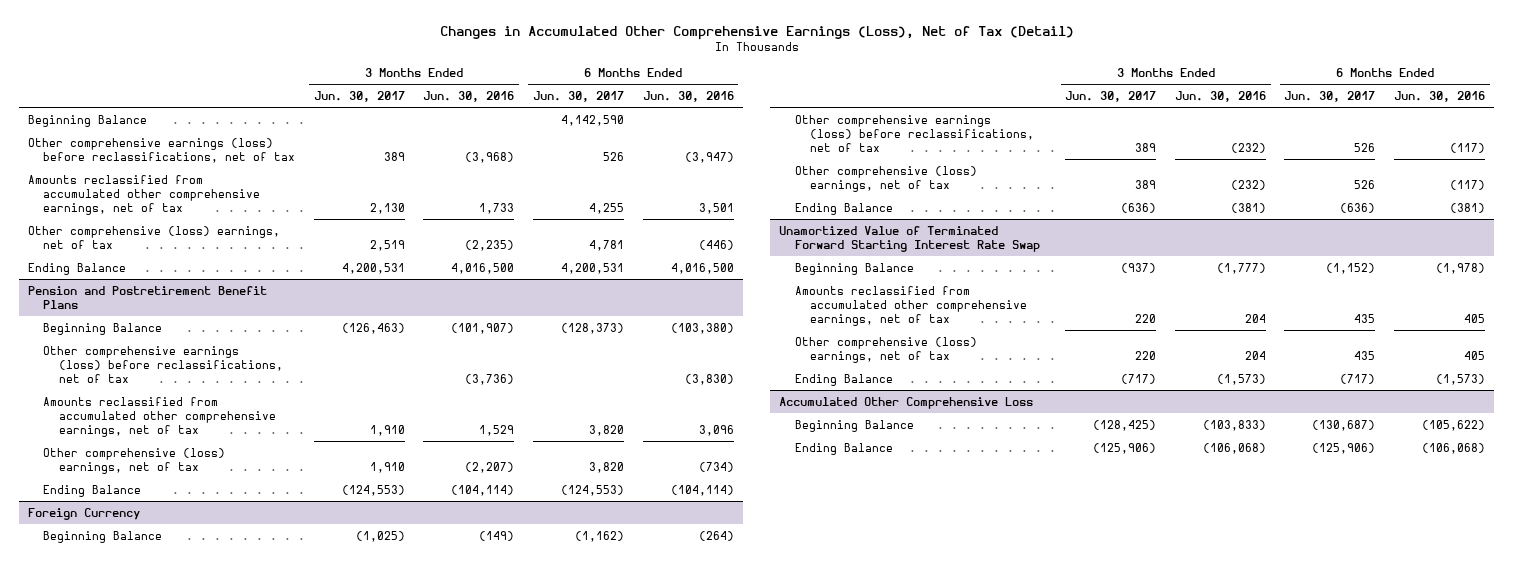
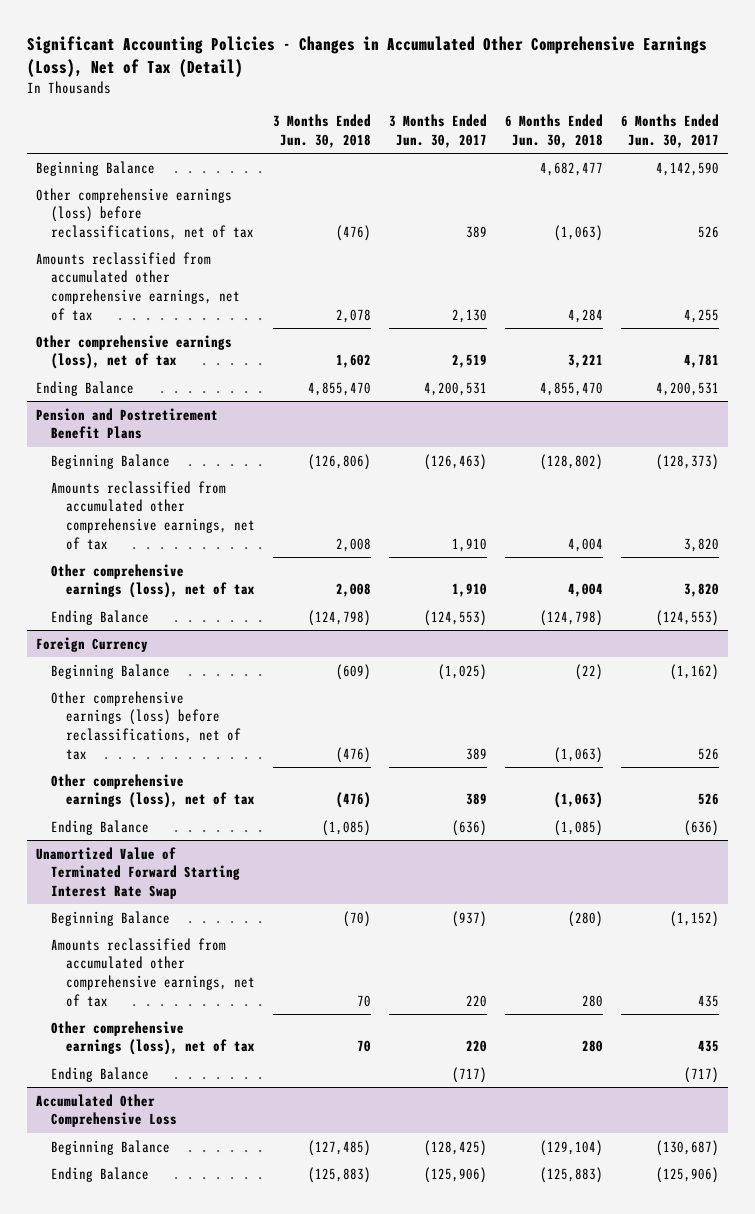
- Changes in Accumulated Other Comprehensive Earnings (Loss), Net of Tax (Detail)
+ Significant Accounting Policies - Changes in Accumulated Other Comprehensive Earnings (Loss), Net of Tax (Detail)
- | 3 Months Ended Jun. 30, 2017 | 3 Months Ended Jun. 30, 2016 | 6 Months Ended Jun. 30, 2017 | 6 Months Ended Jun. 30, 2016
+ | 3 Months Ended Jun. 30, 2018 | 3 Months Ended Jun. 30, 2017 | 6 Months Ended Jun. 30, 2018 | 6 Months Ended Jun. 30, 2017
- Other comprehensive (loss) earnings, net of tax | 2,519 | (2,235) | 4,781 | (446)
+ Other comprehensive earnings (loss), net of tax | 1,602 | 2,519 | 3,221 | 4,781
@ Pension and Postretirement Benefit Plans
- Other comprehensive earnings (loss) before reclassifications, net of tax | | (3,736) | | (3,830)
- Other comprehensive (loss) earnings, net of tax | 1,910 | (2,207) | 3,820 | (734)
+ Other comprehensive earnings (loss), net of tax | 2,008 | 1,910 | 4,004 | 3,820
@ Foreign Currency
- Other comprehensive (loss) earnings, net of tax | 389 | (232) | 526 | (117)
+ Other comprehensive earnings (loss), net of tax | (476) | 389 | (1,063) | 526
@ Unamortized Value of Terminated Forward Starting Interest Rate Swap
- Other comprehensive (loss) earnings, net of tax | 220 | 204 | 435 | 405
+ Other comprehensive earnings (loss), net of tax | 70 | 220 | 280 | 435

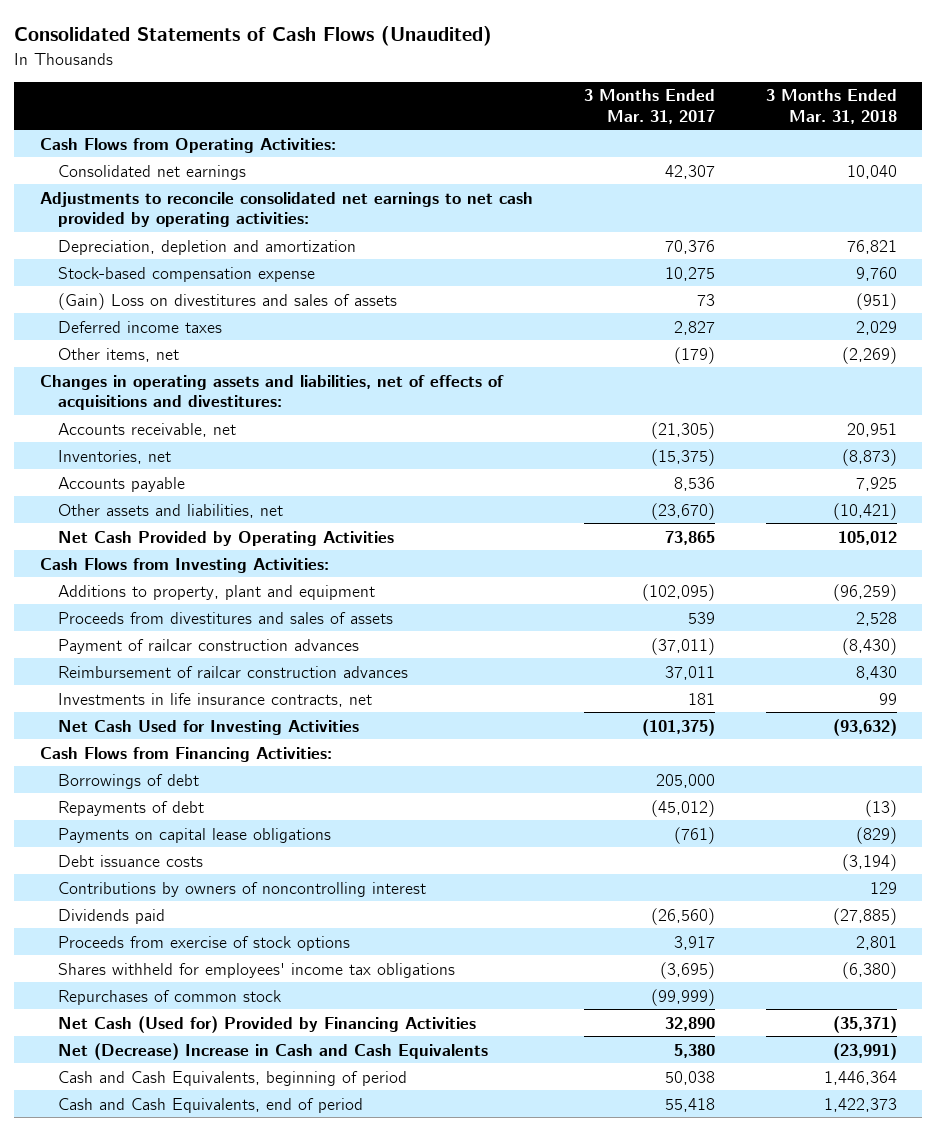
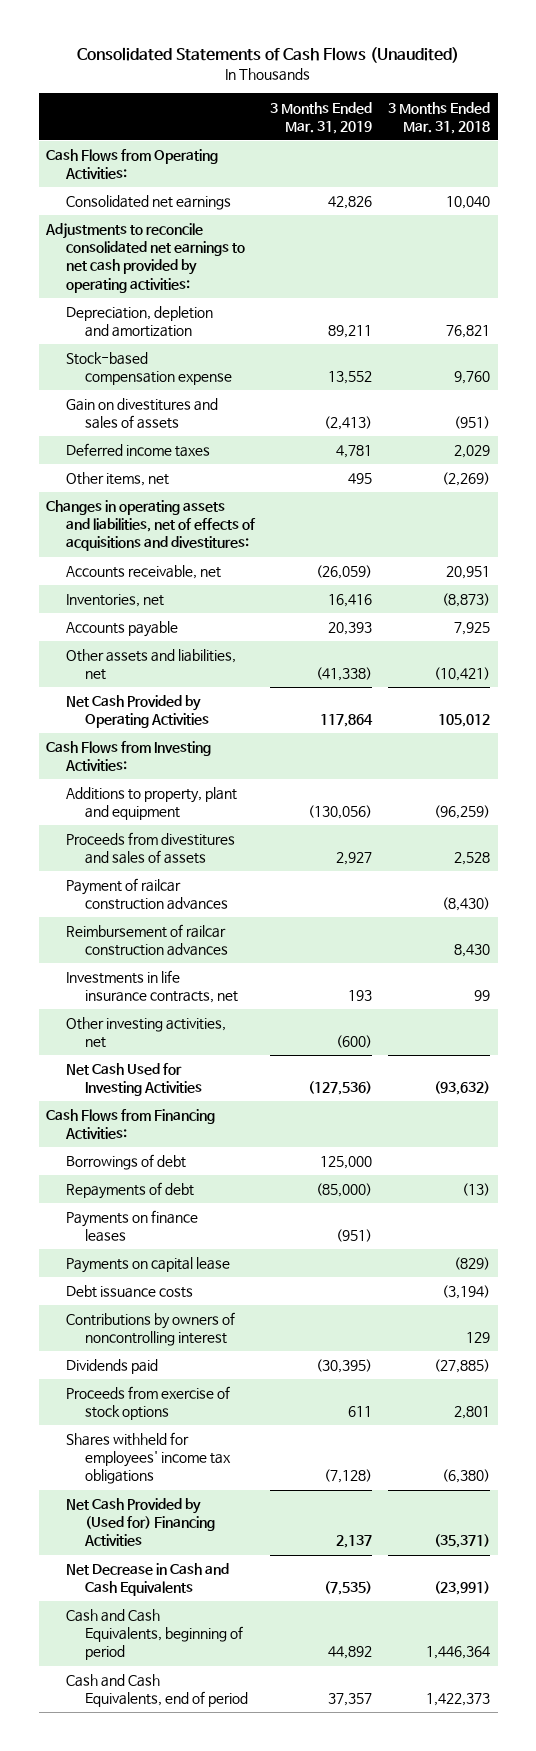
- | 3 Months Ended Mar. 31, 2017 | 3 Months Ended Mar. 31, 2018
+ | 3 Months Ended Mar. 31, 2019 | 3 Months Ended Mar. 31, 2018
- (Gain) Loss on divestitures and sales of assets | 73 | (951)
+ Gain on divestitures and sales of assets | (2,413) | (951)
+ Other investing activities, net | (600) |
- Payments on capital lease obligations | (761) | (829)
+ Payments on finance leases | (951) |
+ Payments on capital lease | | (829)
- Repurchases of common stock | (99,999) |
- Net Cash (Used for) Provided by Financing Activities | 32,890 | (35,371)
- Net (Decrease) Increase in Cash and Cash Equivalents | 5,380 | (23,991)
+ Net Cash Provided by (Used for) Financing Activities | 2,137 | (35,371)
+ Net Decrease in Cash and Cash Equivalents | (7,535) | (23,991)

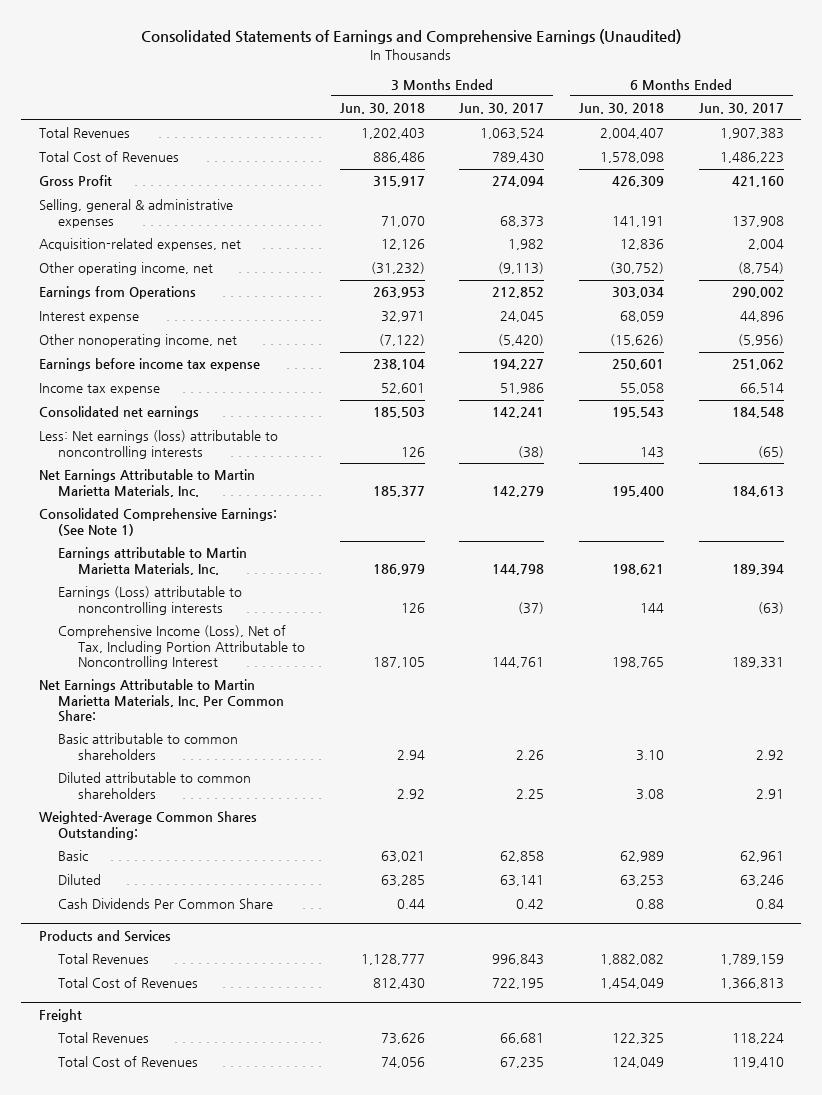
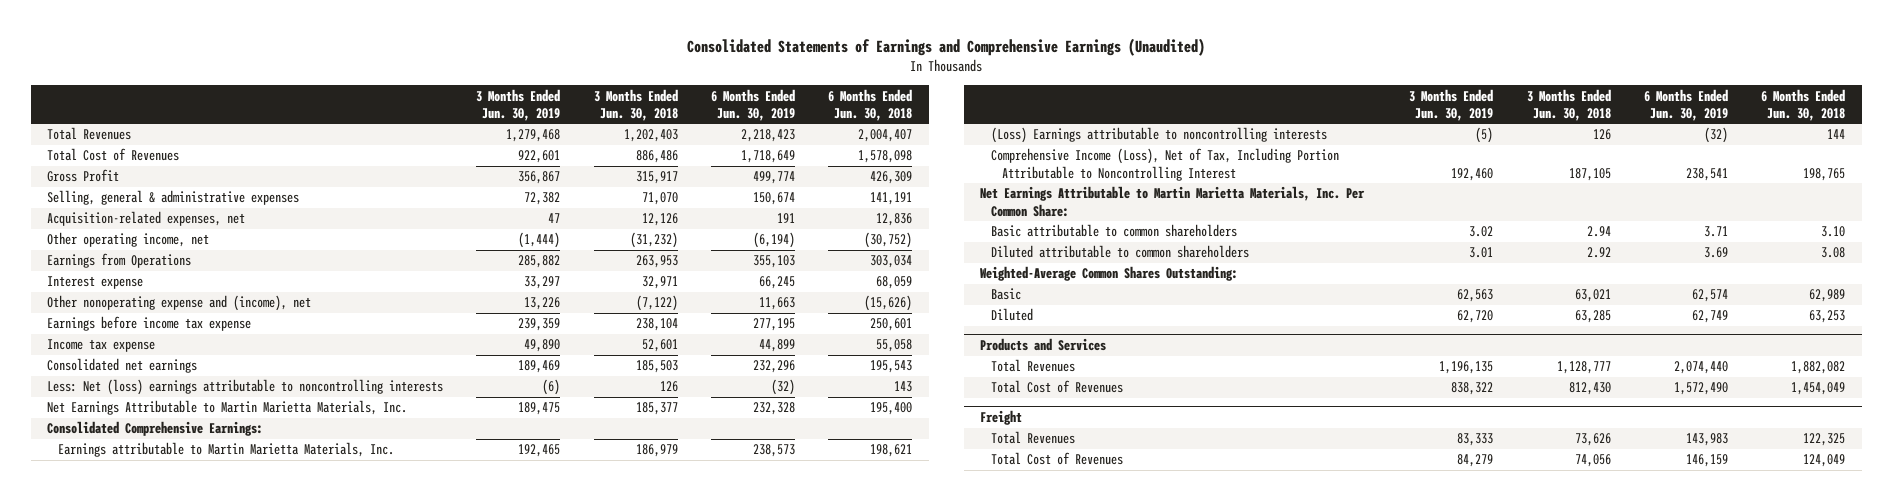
- | 3 Months Ended Jun. 30, 2018 | 3 Months Ended Jun. 30, 2017 | 6 Months Ended Jun. 30, 2018 | 6 Months Ended Jun. 30, 2017
+ | 3 Months Ended Jun. 30, 2019 | 3 Months Ended Jun. 30, 2018 | 6 Months Ended Jun. 30, 2019 | 6 Months Ended Jun. 30, 2018
- Other nonoperating income, net | (7,122) | (5,420) | (15,626) | (5,956)
+ Other nonoperating expense and (income), net | 13,226 | (7,122) | 11,663 | (15,626)
- Less: Net earnings (loss) attributable to noncontrolling interests | 126 | (38) | 143 | (65)
+ Less: Net (loss) earnings attributable to noncontrolling interests | (6) | 126 | (32) | 143
- Consolidated Comprehensive Earnings: (See Note 1)
+ Consolidated Comprehensive Earnings:
- Earnings (Loss) attributable to noncontrolling interests | 126 | (37) | 144 | (63)
+ (Loss) Earnings attributable to noncontrolling interests | (5) | 126 | (32) | 144
- Cash Dividends Per Common Share | 0.44 | 0.42 | 0.88 | 0.84

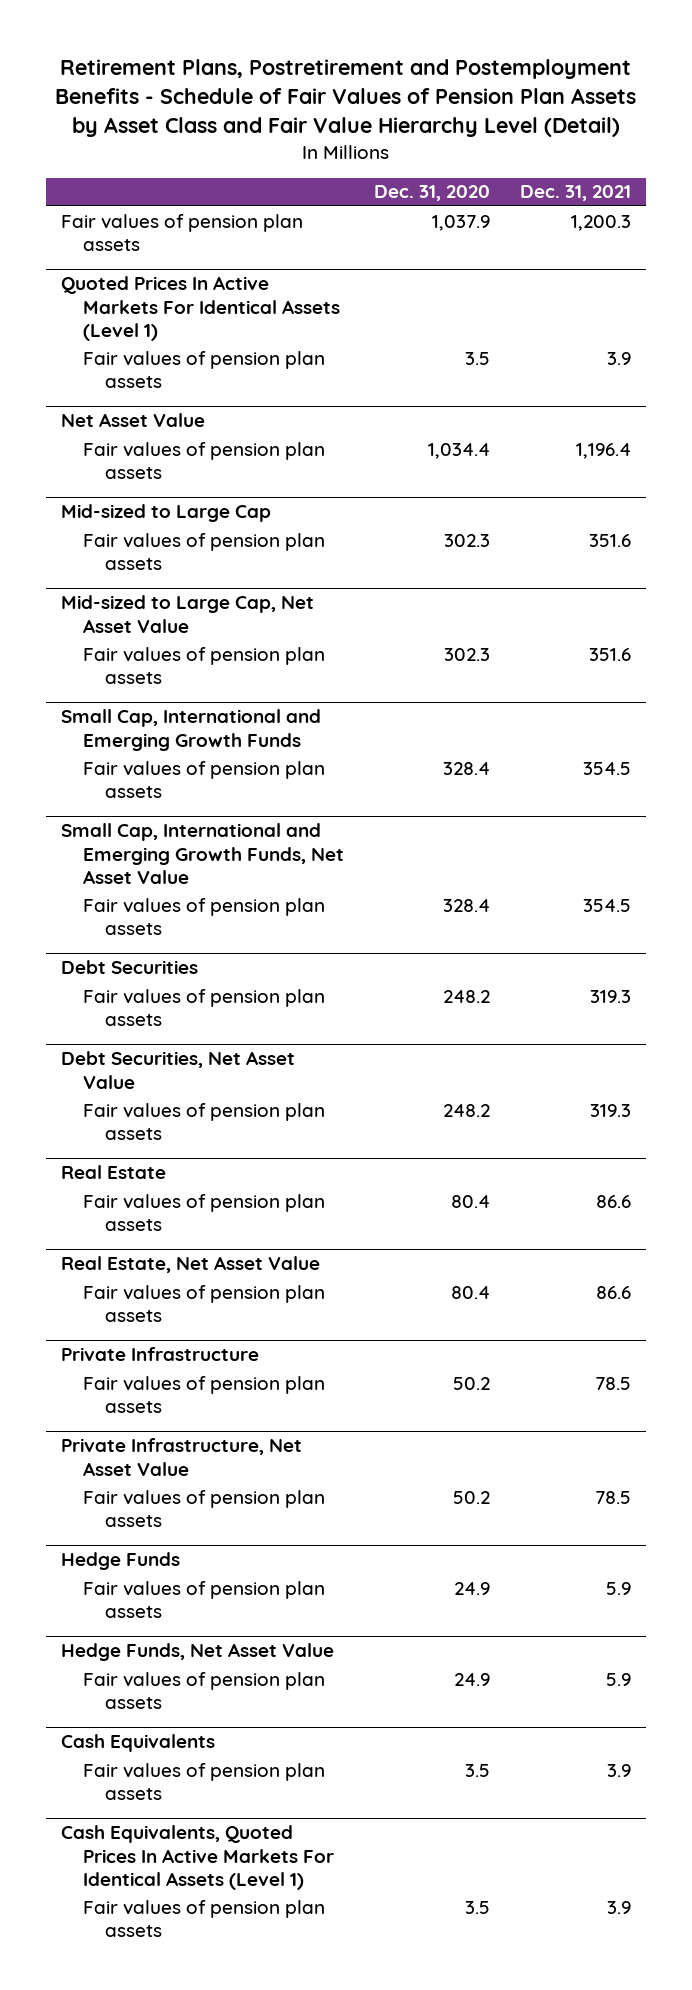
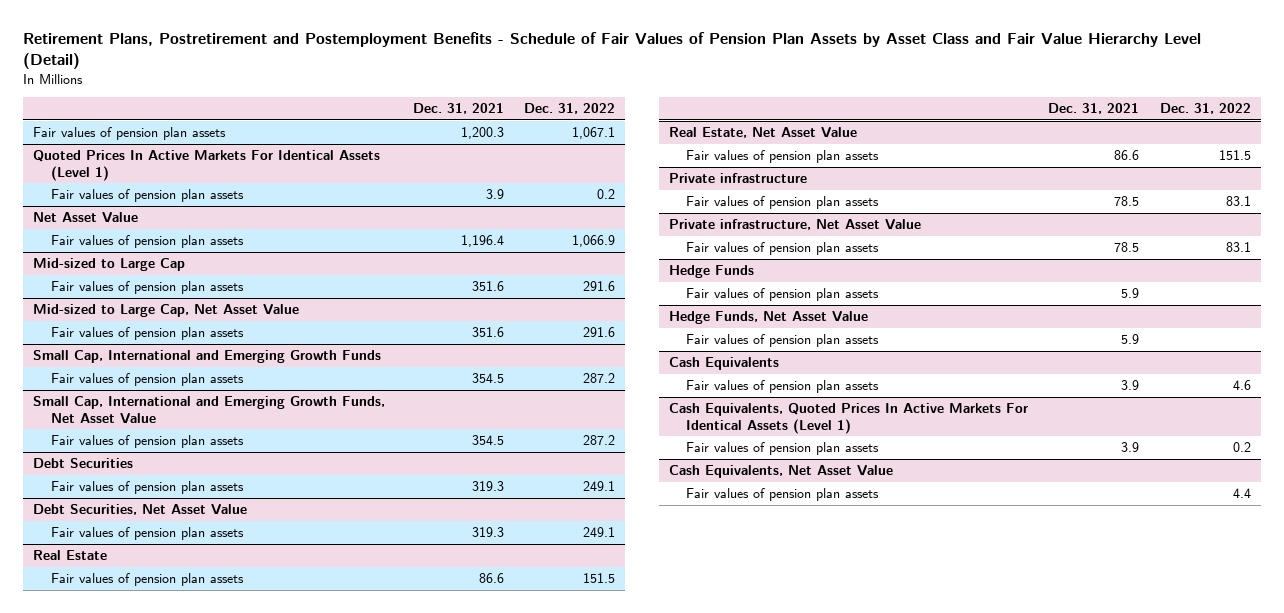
- | Dec. 31, 2020 | Dec. 31, 2021
+ | Dec. 31, 2021 | Dec. 31, 2022
- Private Infrastructure
+ Private infrastructure
- Private Infrastructure, Net Asset Value
+ Private infrastructure, Net Asset Value
+ Cash Equivalents, Net Asset Value
+ Fair values of pension plan assets | | 4.4

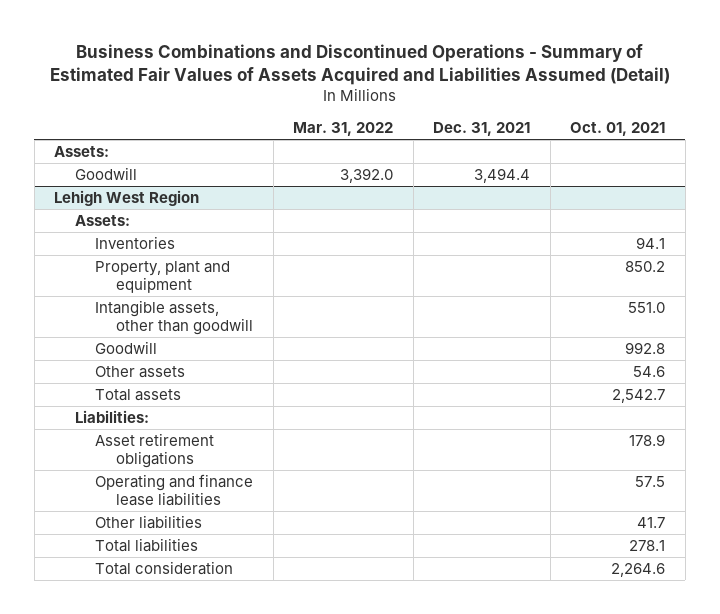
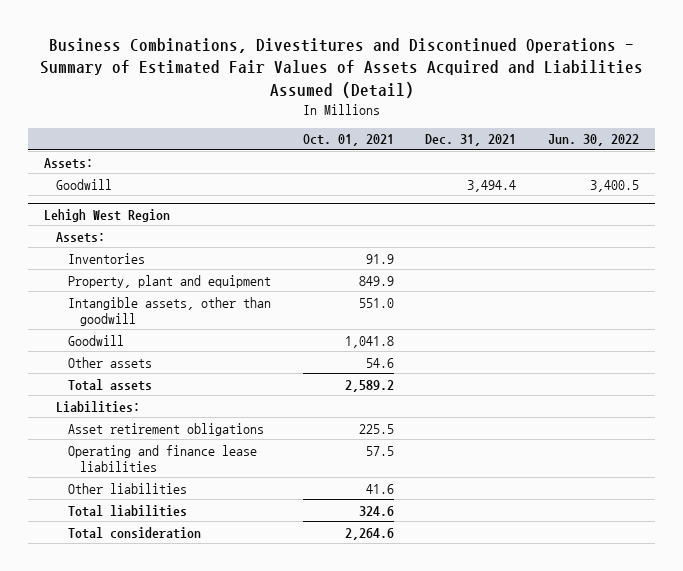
- Business Combinations and Discontinued Operations - Summary of Estimated Fair Values of Assets Acquired and Liabilities Assumed (Detail)
+ Business Combinations, Divestitures and Discontinued Operations - Summary of Estimated Fair Values of Assets Acquired and Liabilities Assumed (Detail)
- | Mar. 31, 2022 | Dec. 31, 2021 | Oct. 01, 2021
+ | Oct. 01, 2021 | Dec. 31, 2021 | Jun. 30, 2022
@ Lehigh West Region
- Inventories | | | 94.1
- Property, plant and equipment | | | 850.2
+ Inventories | 91.9 | |
+ Property, plant and equipment | 849.9 | |
- Goodwill | | | 992.8
+ Goodwill | 1,041.8 | |
- Total assets | | | 2,542.7
+ Total assets | 2,589.2 | |
- Asset retirement obligations | | | 178.9
+ Asset retirement obligations | 225.5 | |
- Other liabilities | | | 41.7
- Total liabilities | | | 278.1
+ Other liabilities | 41.6 | |
+ Total liabilities | 324.6 | |

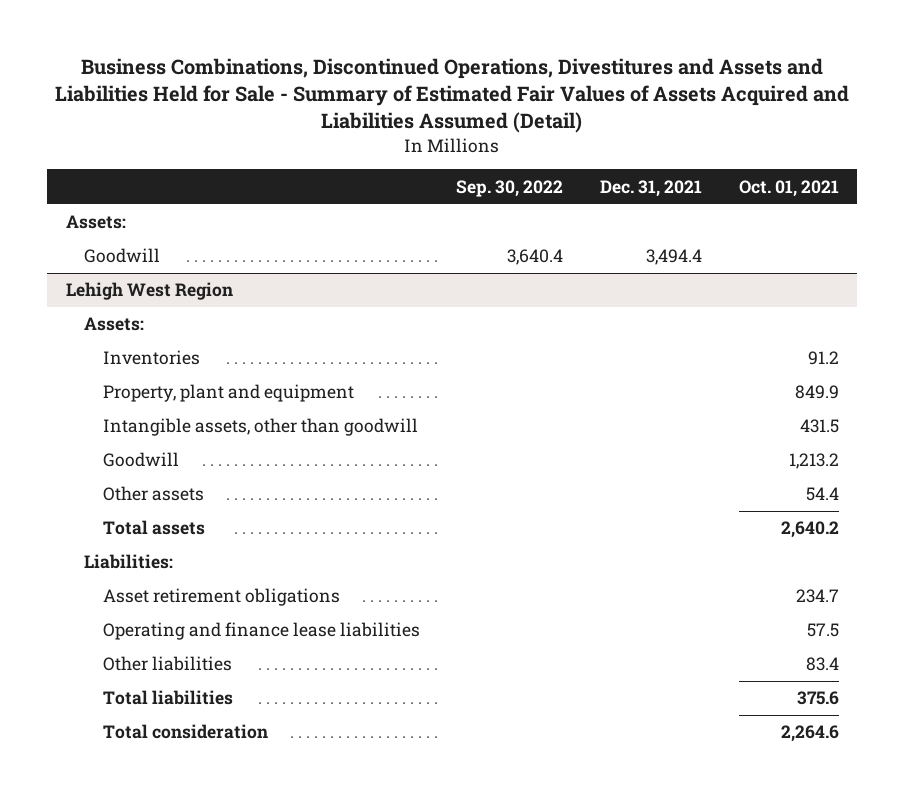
- Business Combinations, Divestitures and Discontinued Operations - Summary of Estimated Fair Values of Assets Acquired and Liabilities Assumed (Detail)
+ Business Combinations, Discontinued Operations, Divestitures and Assets and Liabilities Held for Sale - Summary of Estimated Fair Values of Assets Acquired and Liabilities Assumed (Detail)
- | Oct. 01, 2021 | Dec. 31, 2021 | Jun. 30, 2022
+ | Sep. 30, 2022 | Dec. 31, 2021 | Oct. 01, 2021
@ Lehigh West Region
- Inventories | 91.9 | |
+ Inventories | | | 91.2
- Intangible assets, other than goodwill | 551.0 | |
- Goodwill | 1,041.8 | |
- Other assets | 54.6 | |
- Total assets | 2,589.2 | |
+ Intangible assets, other than goodwill | | | 431.5
+ Goodwill | | | 1,213.2
+ Other assets | | | 54.4
+ Total assets | | | 2,640.2
- Asset retirement obligations | 225.5 | |
+ Asset retirement obligations | | | 234.7
- Other liabilities | 41.6 | |
- Total liabilities | 324.6 | |
+ Other liabilities | | | 83.4
+ Total liabilities | | | 375.6

